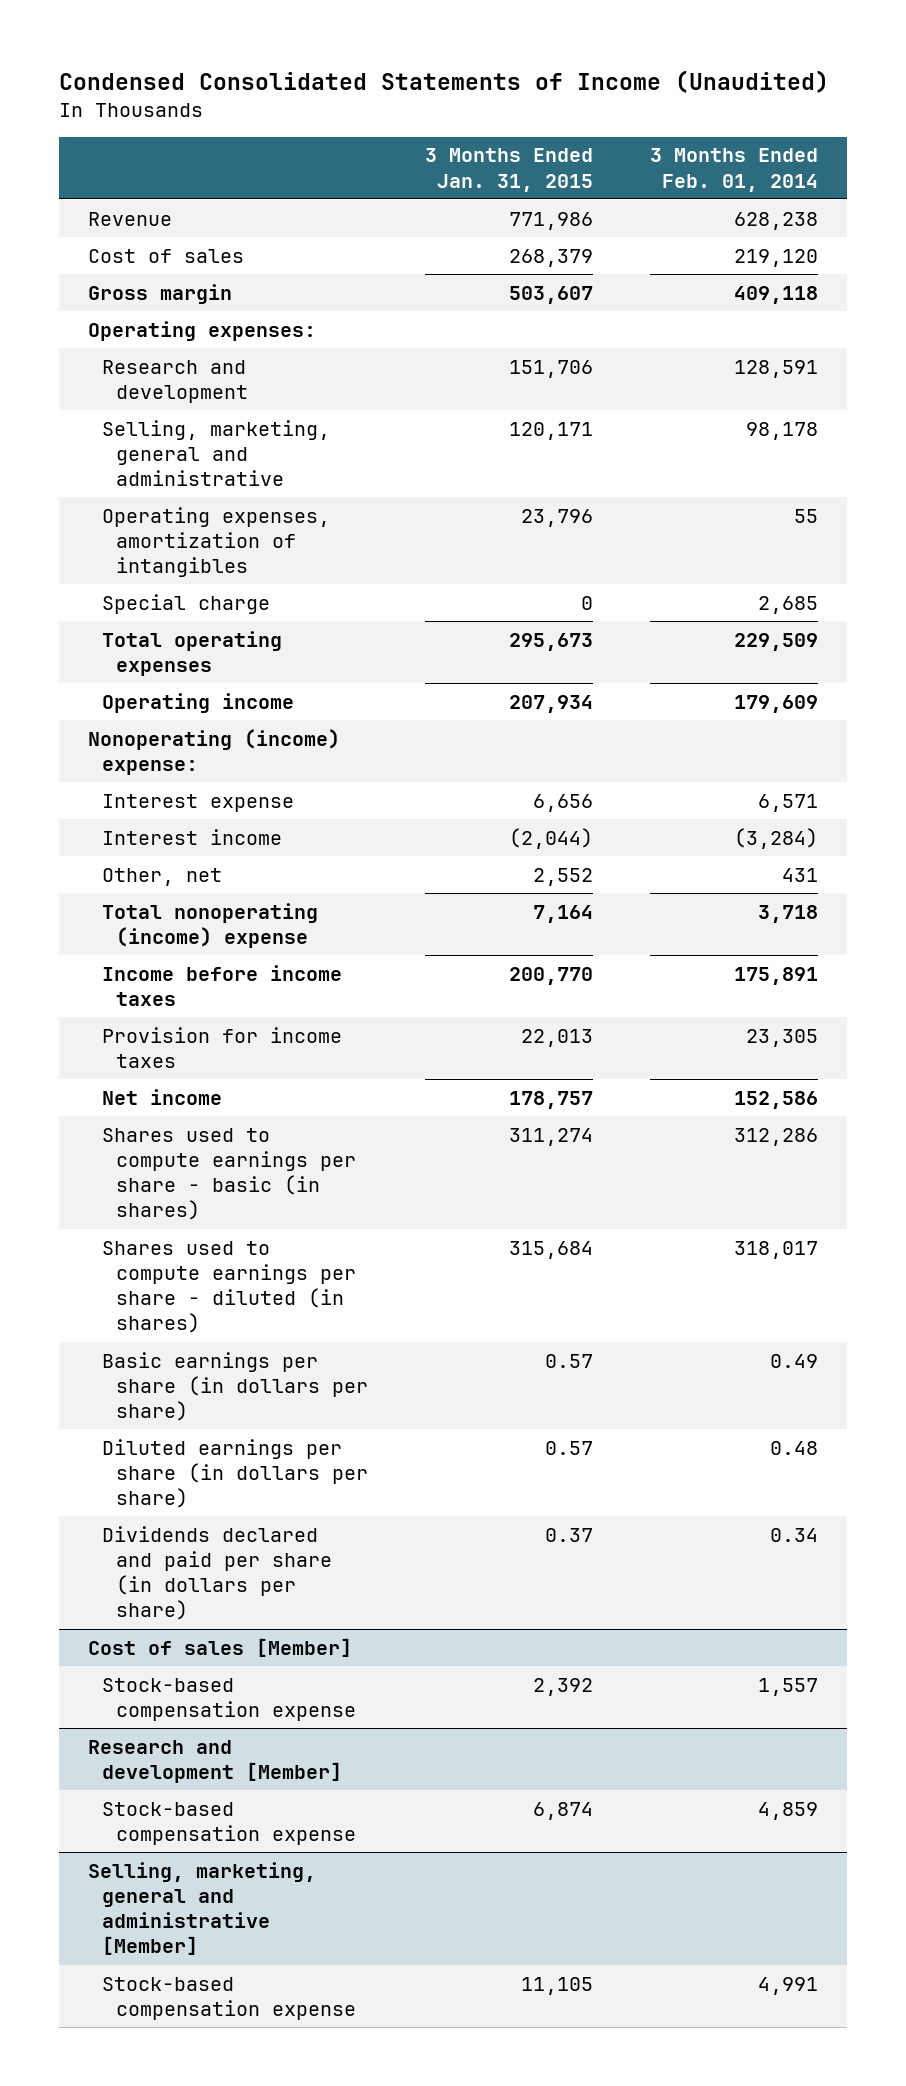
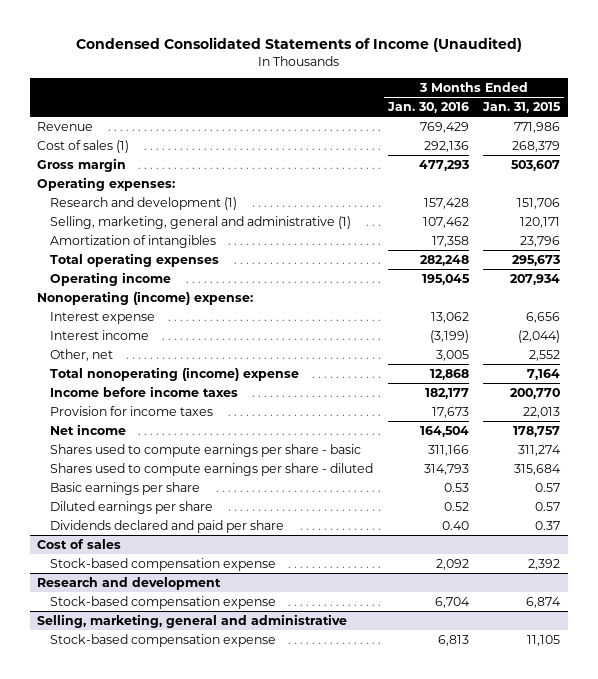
- | 3 Months Ended Jan. 31, 2015 | 3 Months Ended Feb. 01, 2014
+ | 3 Months Ended Jan. 30, 2016 | 3 Months Ended Jan. 31, 2015
- Cost of sales | 268,379 | 219,120
+ Cost of sales (1) | 292,136 | 268,379
- Research and development | 151,706 | 128,591
- Selling, marketing, general and administrative | 120,171 | 98,178
- Operating expenses, amortization of intangibles | 23,796 | 55
- Special charge | 0 | 2,685
+ Research and development (1) | 157,428 | 151,706
+ Selling, marketing, general and administrative (1) | 107,462 | 120,171
+ Amortization of intangibles | 17,358 | 23,796
- Shares used to compute earnings per share - basic (in shares) | 311,274 | 312,286
- Shares used to compute earnings per share - diluted (in shares) | 315,684 | 318,017
- Basic earnings per share (in dollars per share) | 0.57 | 0.49
- Diluted earnings per share (in dollars per share) | 0.57 | 0.48
- Dividends declared and paid per share (in dollars per share) | 0.37 | 0.34
- Cost of sales [Member]
+ Shares used to compute earnings per share - basic | 311,166 | 311,274
+ Shares used to compute earnings per share - diluted | 314,793 | 315,684
+ Basic earnings per share | 0.53 | 0.57
+ Diluted earnings per share | 0.52 | 0.57
+ Dividends declared and paid per share | 0.40 | 0.37
+ Cost of sales
- Research and development [Member]
+ Research and development
- Selling, marketing, general and administrative [Member]
+ Selling, marketing, general and administrative

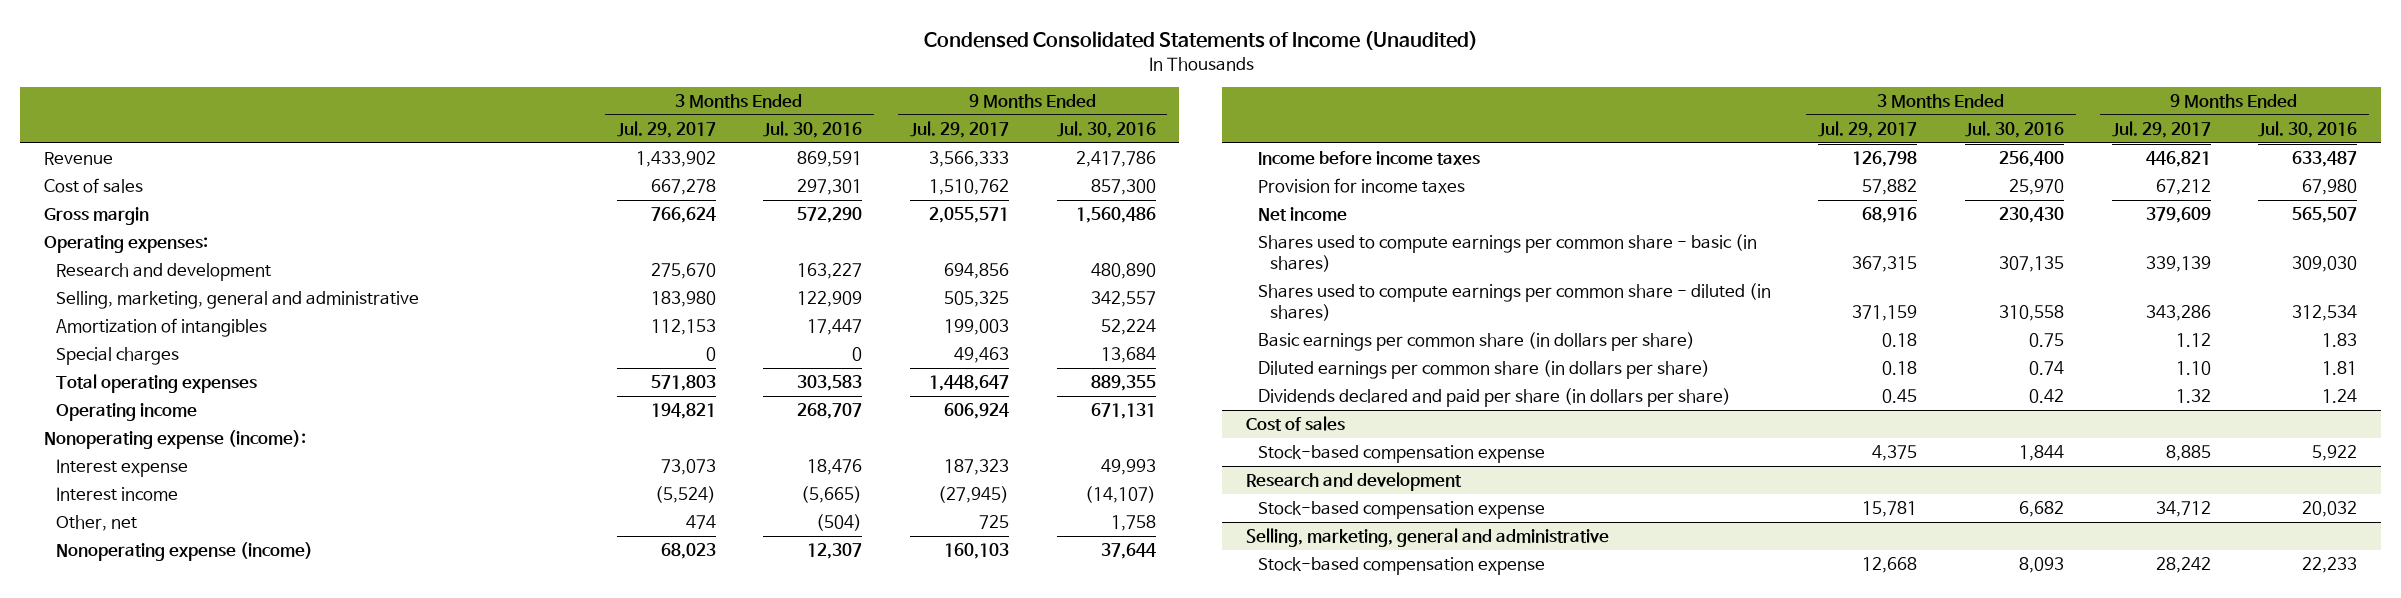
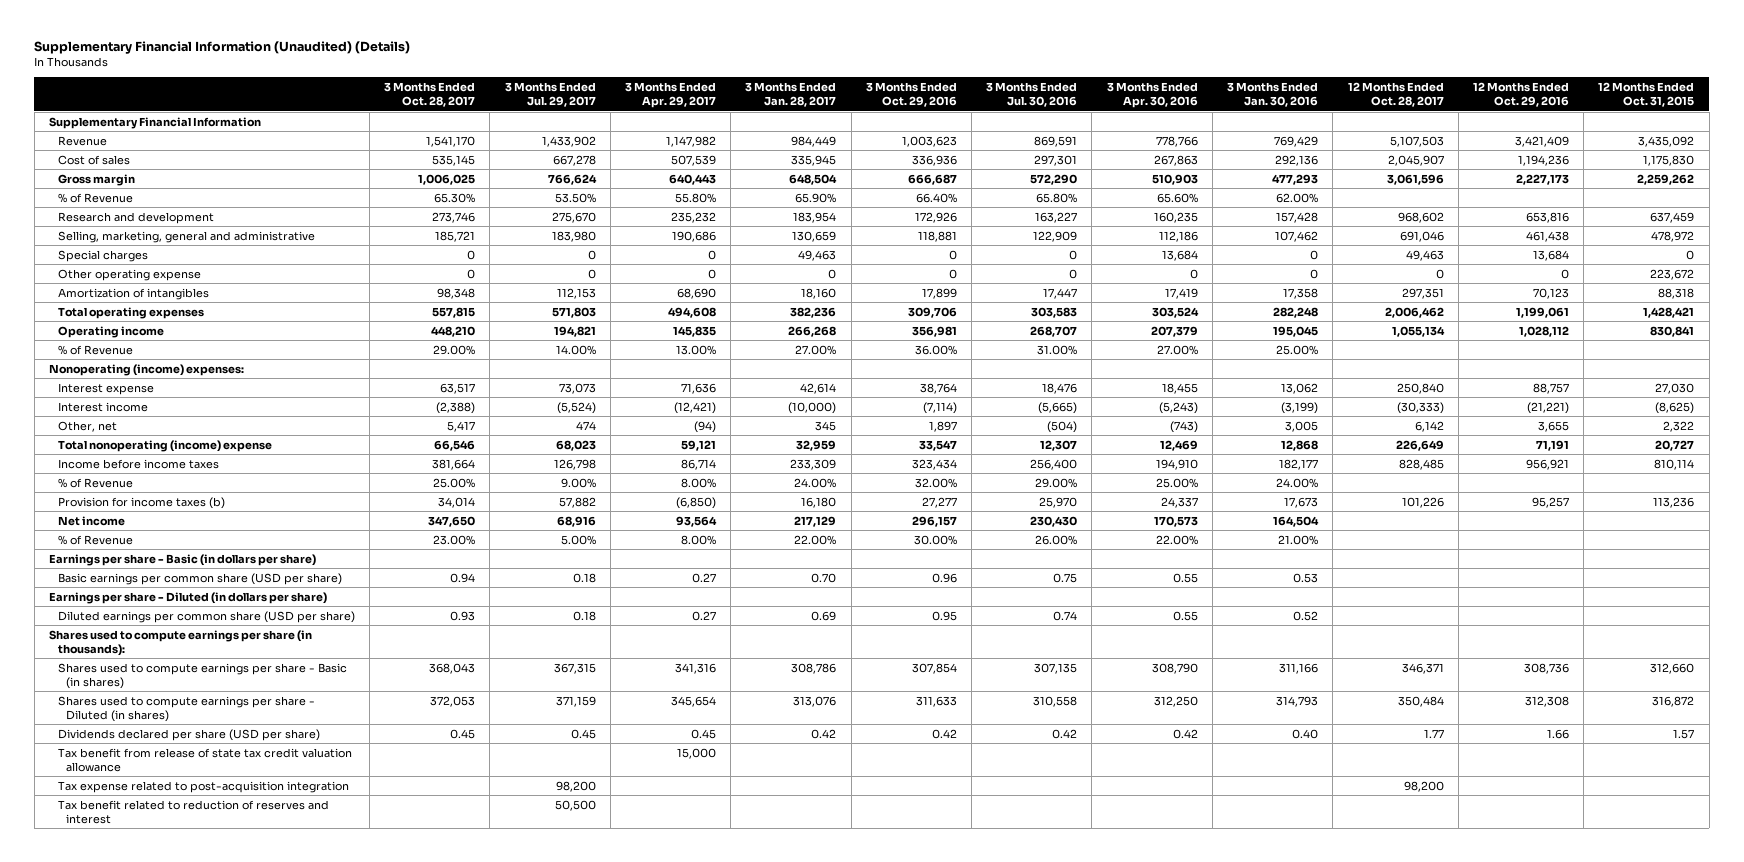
- Condensed Consolidated Statements of Income (Unaudited)
+ Supplementary Financial Information (Unaudited) (Details)
- | 3 Months Ended Jul. 29, 2017 | 3 Months Ended Jul. 30, 2016 | 9 Months Ended Jul. 29, 2017 | 9 Months Ended Jul. 30, 2016
+ | 3 Months Ended Oct. 28, 2017 | 3 Months Ended Jul. 29, 2017 | 3 Months Ended Apr. 29, 2017 | 3 Months Ended Jan. 28, 2017 | 3 Months Ended Oct. 29, 2016 | 3 Months Ended Jul. 30, 2016 | 3 Months Ended Apr. 30, 2016 | 3 Months Ended Jan. 30, 2016 | 12 Months Ended Oct. 28, 2017 | 12 Months Ended Oct. 29, 2016 | 12 Months Ended Oct. 31, 2015
+ Supplementary Financial Information
- Operating expenses:
+ % of Revenue | 65.30% | 53.50% | 55.80% | 65.90% | 66.40% | 65.80% | 65.60% | 62.00% | | |
+ Other operating expense | 0 | 0 | 0 | 0 | 0 | 0 | 0 | 0 | 0 | 0 | 223,672
moved down: Amortization of intangibles | 98,348 | 112,153 | 68,690 | 18,160 | 17,899 | 17,447 | 17,419 | 17,358 | 297,351 | 70,123 | 88,318
- Nonoperating expense (income):
+ % of Revenue | 29.00% | 14.00% | 13.00% | 27.00% | 36.00% | 31.00% | 27.00% | 25.00% | | |
+ Nonoperating (income) expenses:
- Nonoperating expense (income) | 68,023 | 12,307 | 160,103 | 37,644
+ Total nonoperating (income) expense | 66,546 | 68,023 | 59,121 | 32,959 | 33,547 | 12,307 | 12,469 | 12,868 | 226,649 | 71,191 | 20,727
- Provision for income taxes | 57,882 | 25,970 | 67,212 | 67,980
+ % of Revenue | 25.00% | 9.00% | 8.00% | 24.00% | 32.00% | 29.00% | 25.00% | 24.00% | | |
+ Provision for income taxes (b) | 34,014 | 57,882 | (6,850) | 16,180 | 27,277 | 25,970 | 24,337 | 17,673 | 101,226 | 95,257 | 113,236
- Shares used to compute earnings per common share - basic (in shares) | 367,315 | 307,135 | 339,139 | 309,030
- Shares used to compute earnings per common share - diluted (in shares) | 371,159 | 310,558 | 343,286 | 312,534
- Basic earnings per common share (in dollars per share) | 0.18 | 0.75 | 1.12 | 1.83
- Diluted earnings per common share (in dollars per share) | 0.18 | 0.74 | 1.10 | 1.81
- Dividends declared and paid per share (in dollars per share) | 0.45 | 0.42 | 1.32 | 1.24
- Cost of sales
- Stock-based compensation expense | 4,375 | 1,844 | 8,885 | 5,922
- Research and development
- Stock-based compensation expense | 15,781 | 6,682 | 34,712 | 20,032
- Selling, marketing, general and administrative
- Stock-based compensation expense | 12,668 | 8,093 | 28,242 | 22,233
+ % of Revenue | 23.00% | 5.00% | 8.00% | 22.00% | 30.00% | 26.00% | 22.00% | 21.00% | | |
+ Earnings per share - Basic (in dollars per share)
+ Basic earnings per common share (USD per share) | 0.94 | 0.18 | 0.27 | 0.70 | 0.96 | 0.75 | 0.55 | 0.53 | | |
+ Earnings per share - Diluted (in dollars per share)
+ Diluted earnings per common share (USD per share) | 0.93 | 0.18 | 0.27 | 0.69 | 0.95 | 0.74 | 0.55 | 0.52 | | |
+ Shares used to compute earnings per share (in thousands):
+ Shares used to compute earnings per share - Basic (in shares) | 368,043 | 367,315 | 341,316 | 308,786 | 307,854 | 307,135 | 308,790 | 311,166 | 346,371 | 308,736 | 312,660
+ Shares used to compute earnings per share - Diluted (in shares) | 372,053 | 371,159 | 345,654 | 313,076 | 311,633 | 310,558 | 312,250 | 314,793 | 350,484 | 312,308 | 316,872
+ Dividends declared per share (USD per share) | 0.45 | 0.45 | 0.45 | 0.42 | 0.42 | 0.42 | 0.42 | 0.40 | 1.77 | 1.66 | 1.57
+ Tax benefit from release of state tax credit valuation allowance | | | 15,000 | | | | | | | |
+ Tax expense related to post-acquisition integration | | 98,200 | | | | | | | 98,200 | |
+ Tax benefit related to reduction of reserves and interest | | 50,500 | | | | | | | | |

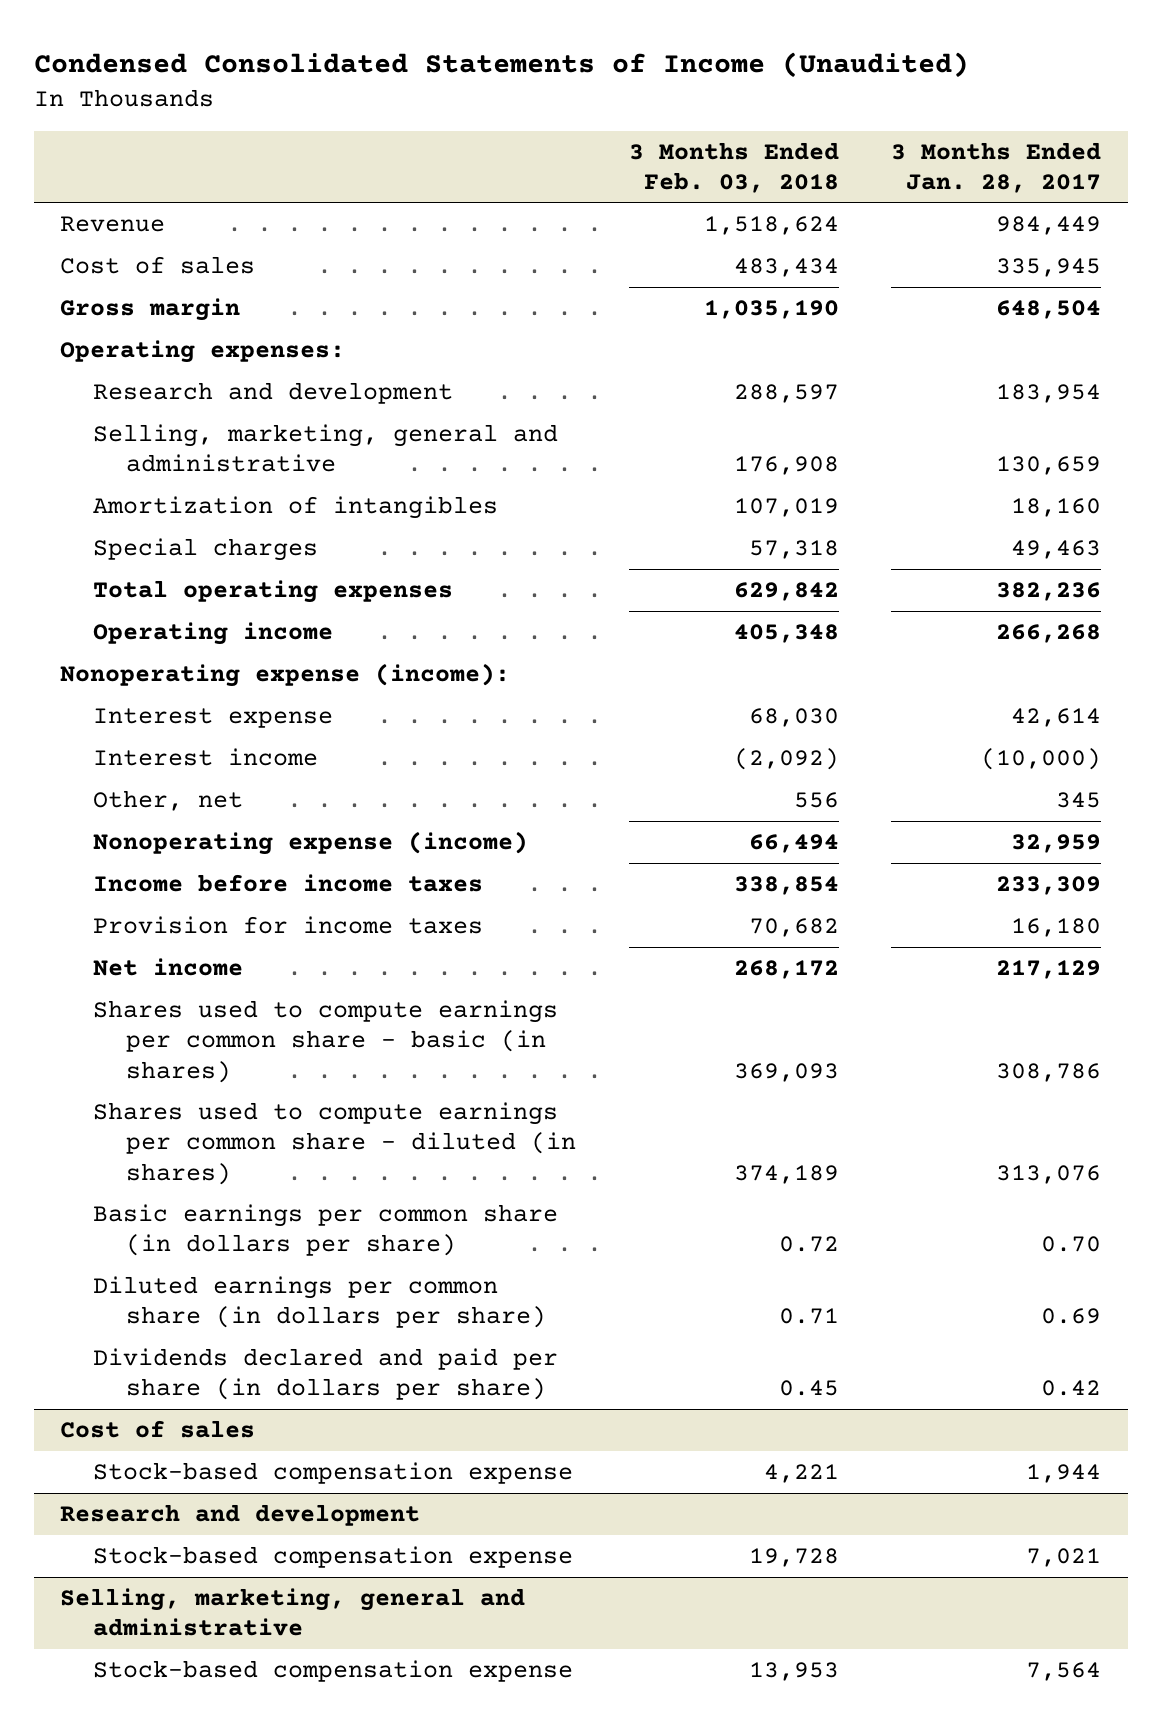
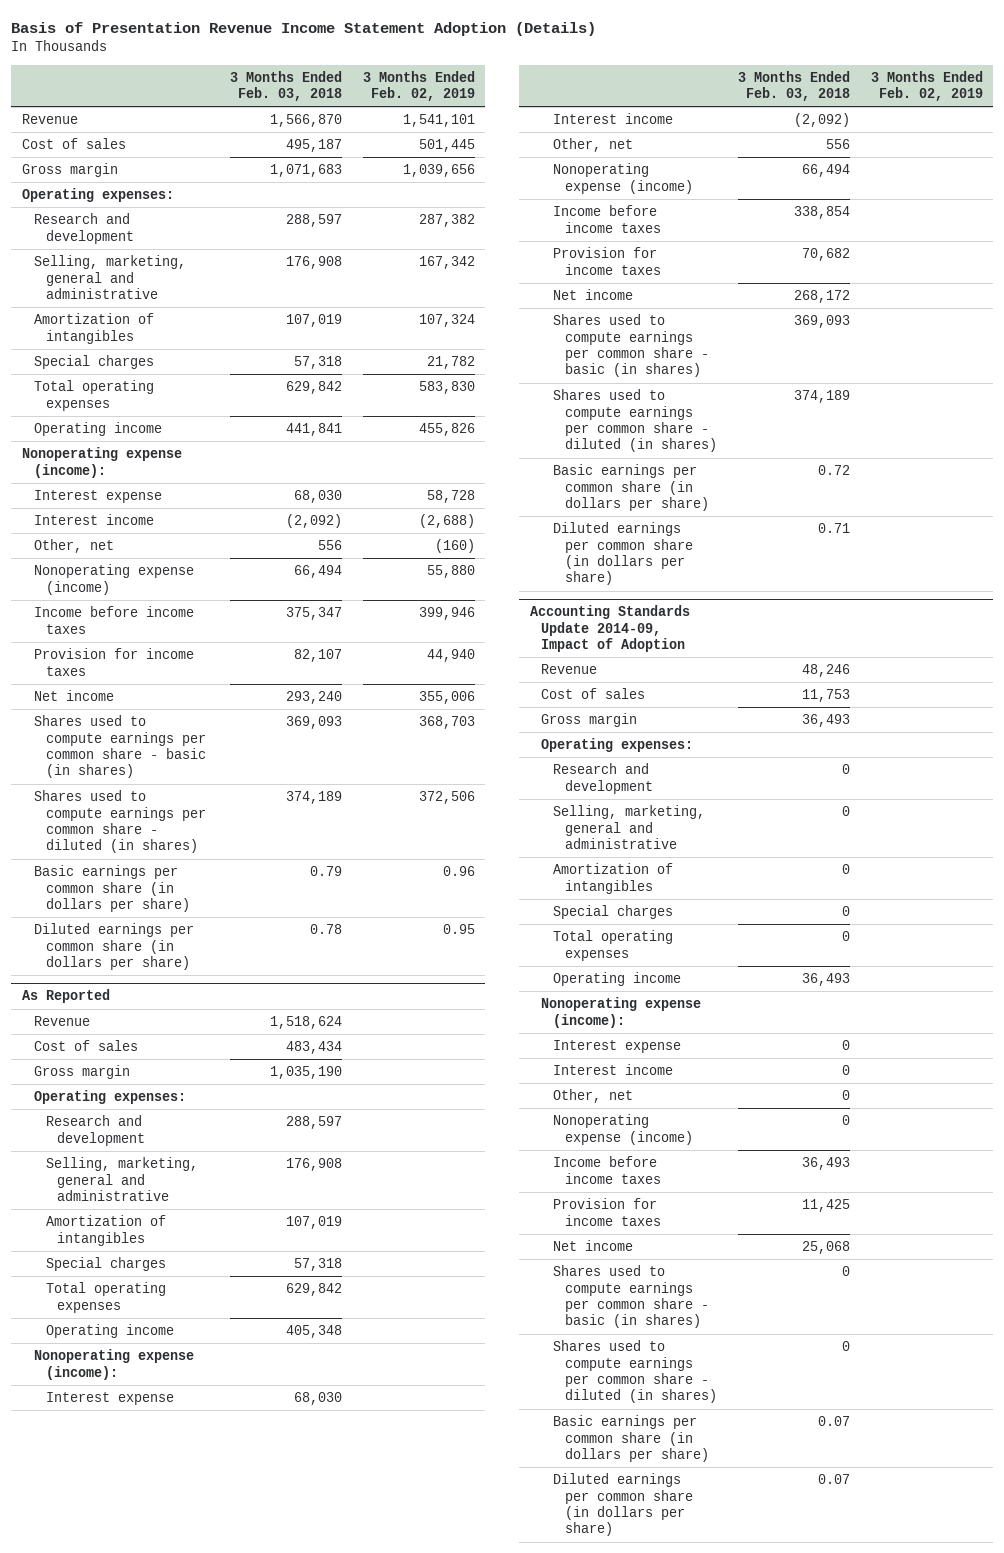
- Condensed Consolidated Statements of Income (Unaudited)
+ Basis of Presentation Revenue Income Statement Adoption (Details)
- | 3 Months Ended Feb. 03, 2018 | 3 Months Ended Jan. 28, 2017
+ | 3 Months Ended Feb. 03, 2018 | 3 Months Ended Feb. 02, 2019
+ Revenue | 1,566,870 | 1,541,101
+ Cost of sales | 495,187 | 501,445
+ Gross margin | 1,071,683 | 1,039,656
+ Operating expenses:
+ Research and development | 288,597 | 287,382
+ Selling, marketing, general and administrative | 176,908 | 167,342
+ Amortization of intangibles | 107,019 | 107,324
+ Special charges | 57,318 | 21,782
+ Total operating expenses | 629,842 | 583,830
+ Operating income | 441,841 | 455,826
+ Nonoperating expense (income):
+ Interest expense | 68,030 | 58,728
+ Interest income | (2,092) | (2,688)
+ Other, net | 556 | (160)
+ Nonoperating expense (income) | 66,494 | 55,880
+ Income before income taxes | 375,347 | 399,946
+ Provision for income taxes | 82,107 | 44,940
+ Net income | 293,240 | 355,006
+ Shares used to compute earnings per common share - basic (in shares) | 369,093 | 368,703
+ Shares used to compute earnings per common share - diluted (in shares) | 374,189 | 372,506
+ Basic earnings per common share (in dollars per share) | 0.79 | 0.96
+ Diluted earnings per common share (in dollars per share) | 0.78 | 0.95
+ As Reported
- Dividends declared and paid per share (in dollars per share) | 0.45 | 0.42
- Cost of sales
- Stock-based compensation expense | 4,221 | 1,944
- Research and development
- Stock-based compensation expense | 19,728 | 7,021
- Selling, marketing, general and administrative
- Stock-based compensation expense | 13,953 | 7,564
+ Accounting Standards Update 2014-09, Impact of Adoption
+ Revenue | 48,246 |
+ Cost of sales | 11,753 |
+ Gross margin | 36,493 |
+ Operating expenses:
+ Research and development | 0 |
+ Selling, marketing, general and administrative | 0 |
+ Amortization of intangibles | 0 |
+ Special charges | 0 |
+ Total operating expenses | 0 |
+ Operating income | 36,493 |
+ Nonoperating expense (income):
+ Interest expense | 0 |
+ Interest income | 0 |
+ Other, net | 0 |
+ Nonoperating expense (income) | 0 |
+ Income before income taxes | 36,493 |
+ Provision for income taxes | 11,425 |
+ Net income | 25,068 |
+ Shares used to compute earnings per common share - basic (in shares) | 0 |
+ Shares used to compute earnings per common share - diluted (in shares) | 0 |
+ Basic earnings per common share (in dollars per share) | 0.07 |
+ Diluted earnings per common share (in dollars per share) | 0.07 |

